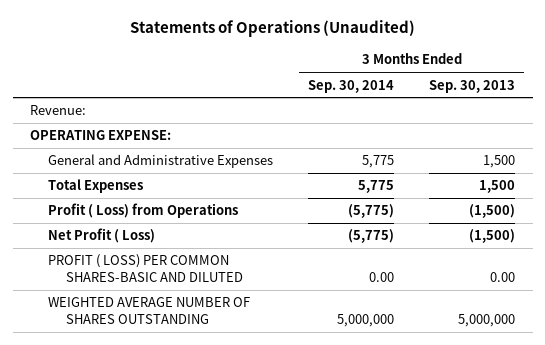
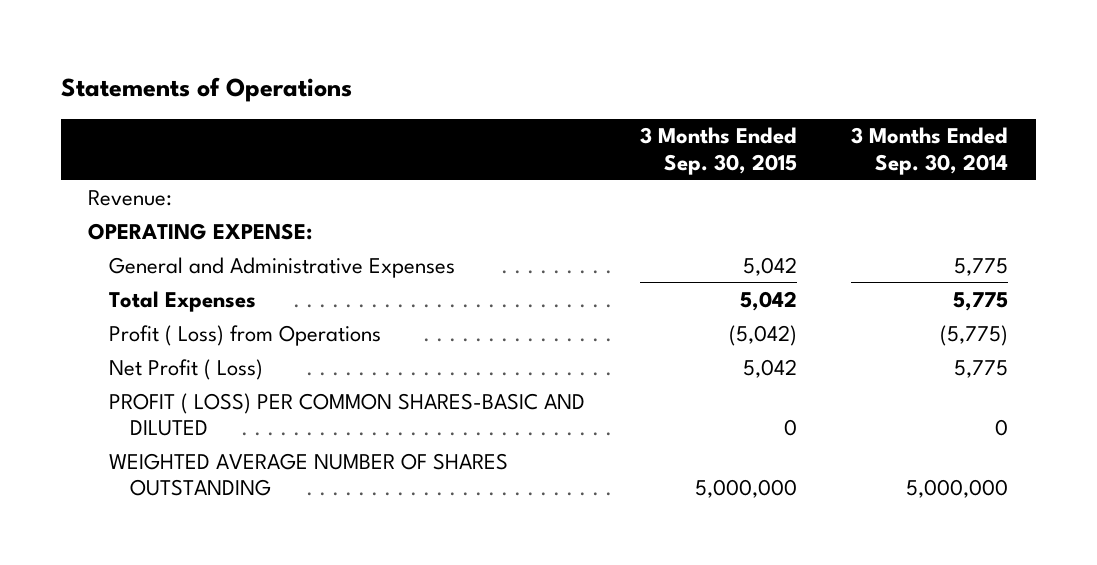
- Statements of Operations (Unaudited)
+ Statements of Operations
- | 3 Months Ended Sep. 30, 2014 | 3 Months Ended Sep. 30, 2013
+ | 3 Months Ended Sep. 30, 2015 | 3 Months Ended Sep. 30, 2014
- Net Profit ( Loss) | (5,775) | (1,500)
- PROFIT ( LOSS) PER COMMON SHARES-BASIC AND DILUTED | 0.00 | 0.00
+ Net Profit ( Loss) | 5,042 | 5,775
+ PROFIT ( LOSS) PER COMMON SHARES-BASIC AND DILUTED | 0 | 0

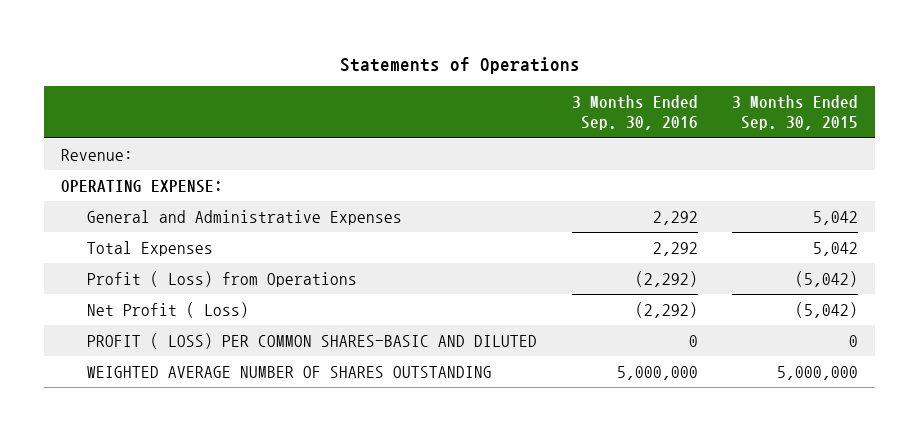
- | 3 Months Ended Sep. 30, 2015 | 3 Months Ended Sep. 30, 2014
+ | 3 Months Ended Sep. 30, 2016 | 3 Months Ended Sep. 30, 2015
- Net Profit ( Loss) | 5,042 | 5,775
+ Net Profit ( Loss) | (2,292) | (5,042)

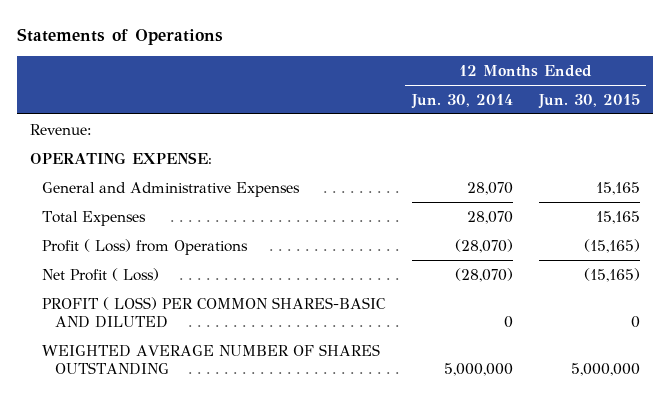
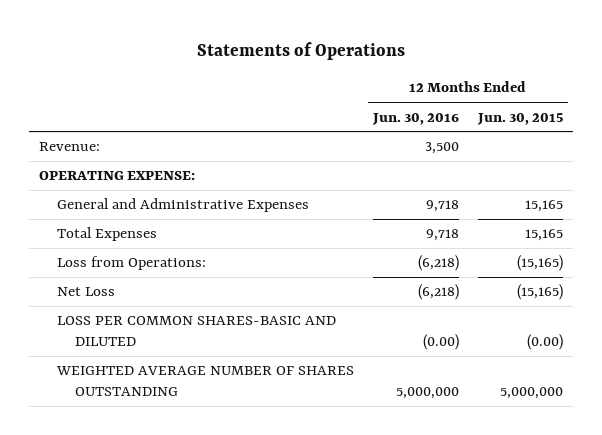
- | 12 Months Ended Jun. 30, 2014 | 12 Months Ended Jun. 30, 2015
+ | 12 Months Ended Jun. 30, 2016 | 12 Months Ended Jun. 30, 2015
- Profit ( Loss) from Operations | (28,070) | (15,165)
- Net Profit ( Loss) | (28,070) | (15,165)
- PROFIT ( LOSS) PER COMMON SHARES-BASIC AND DILUTED | 0 | 0
+ Loss from Operations: | (6,218) | (15,165)
+ Net Loss | (6,218) | (15,165)
+ LOSS PER COMMON SHARES-BASIC AND DILUTED | (0.00) | (0.00)

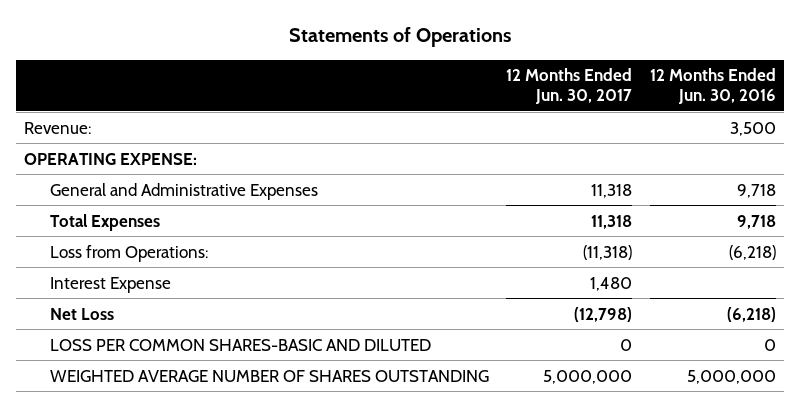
- | 12 Months Ended Jun. 30, 2016 | 12 Months Ended Jun. 30, 2015
+ | 12 Months Ended Jun. 30, 2017 | 12 Months Ended Jun. 30, 2016
+ Interest Expense | 1,480 |
- LOSS PER COMMON SHARES-BASIC AND DILUTED | (0.00) | (0.00)
+ LOSS PER COMMON SHARES-BASIC AND DILUTED | 0 | 0

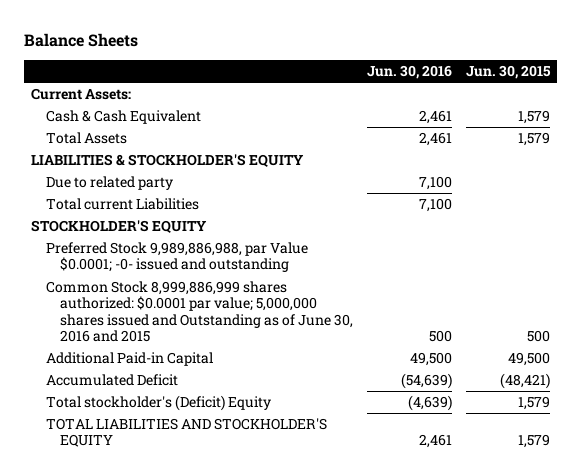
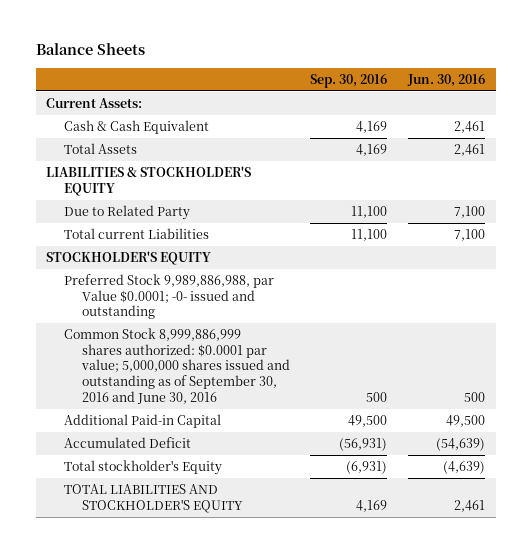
- | Jun. 30, 2016 | Jun. 30, 2015
+ | Sep. 30, 2016 | Jun. 30, 2016
- Due to related party | 7,100 |
+ Due to Related Party | 11,100 | 7,100
- Common Stock 8,999,886,999 shares authorized: $0.0001 par value; 5,000,000 shares issued and Outstanding as of June 30, 2016 and 2015 | 500 | 500
+ Common Stock 8,999,886,999 shares authorized: $0.0001 par value; 5,000,000 shares issued and outstanding as of September 30, 2016 and June 30, 2016 | 500 | 500
- Total stockholder's (Deficit) Equity | (4,639) | 1,579
+ Total stockholder's Equity | (6,931) | (4,639)

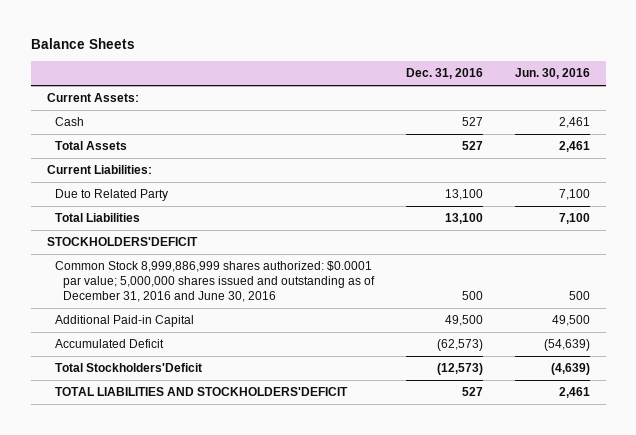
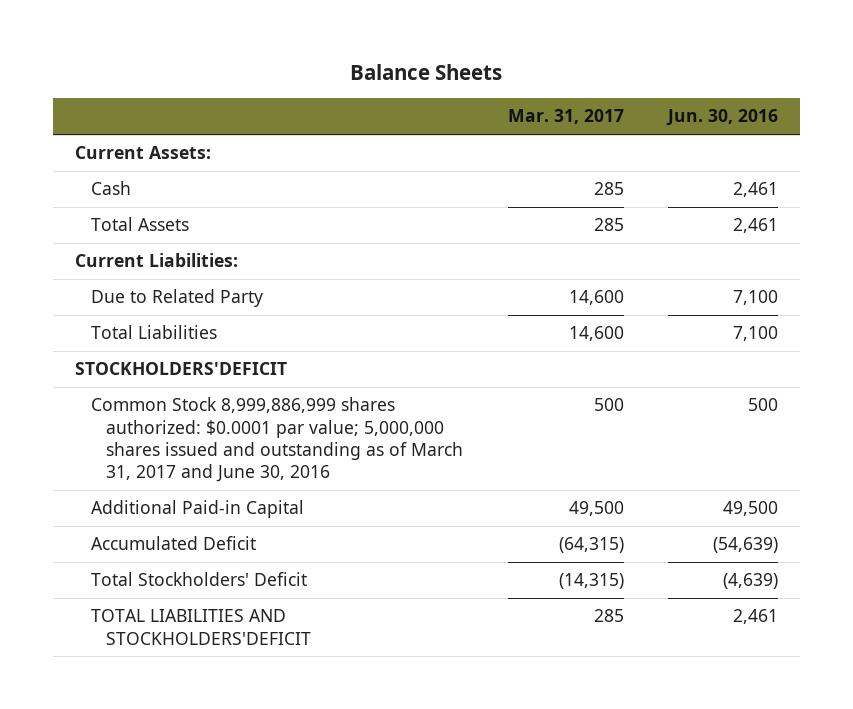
- | Dec. 31, 2016 | Jun. 30, 2016
+ | Mar. 31, 2017 | Jun. 30, 2016
- Common Stock 8,999,886,999 shares authorized: $0.0001 par value; 5,000,000 shares issued and outstanding as of December 31, 2016 and June 30, 2016 | 500 | 500
+ Common Stock 8,999,886,999 shares authorized: $0.0001 par value; 5,000,000 shares issued and outstanding as of March 31, 2017 and June 30, 2016 | 500 | 500
- Total Stockholders'Deficit | (12,573) | (4,639)
+ Total Stockholders' Deficit | (14,315) | (4,639)

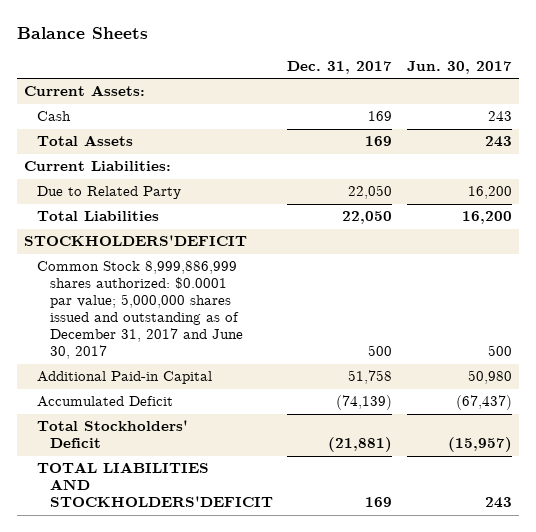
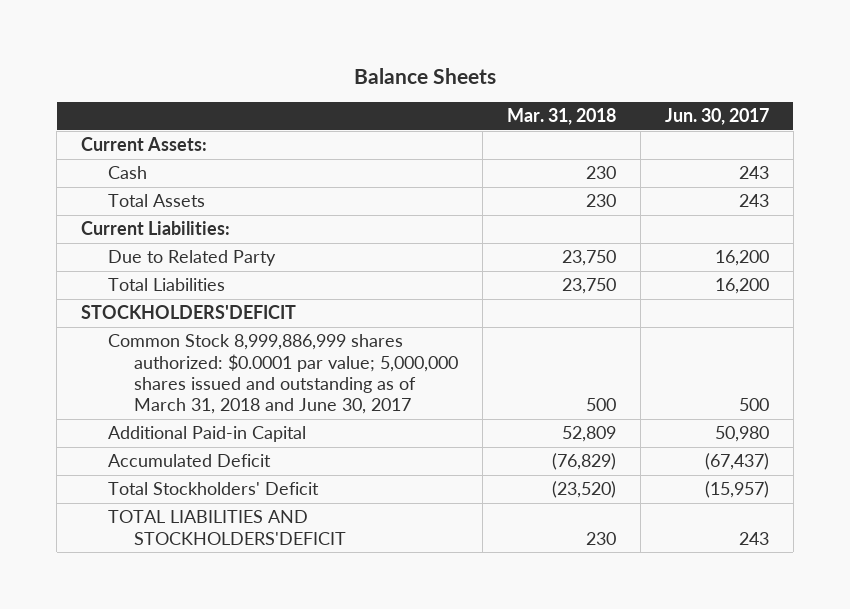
- | Dec. 31, 2017 | Jun. 30, 2017
+ | Mar. 31, 2018 | Jun. 30, 2017
- Common Stock 8,999,886,999 shares authorized: $0.0001 par value; 5,000,000 shares issued and outstanding as of December 31, 2017 and June 30, 2017 | 500 | 500
+ Common Stock 8,999,886,999 shares authorized: $0.0001 par value; 5,000,000 shares issued and outstanding as of March 31, 2018 and June 30, 2017 | 500 | 500

